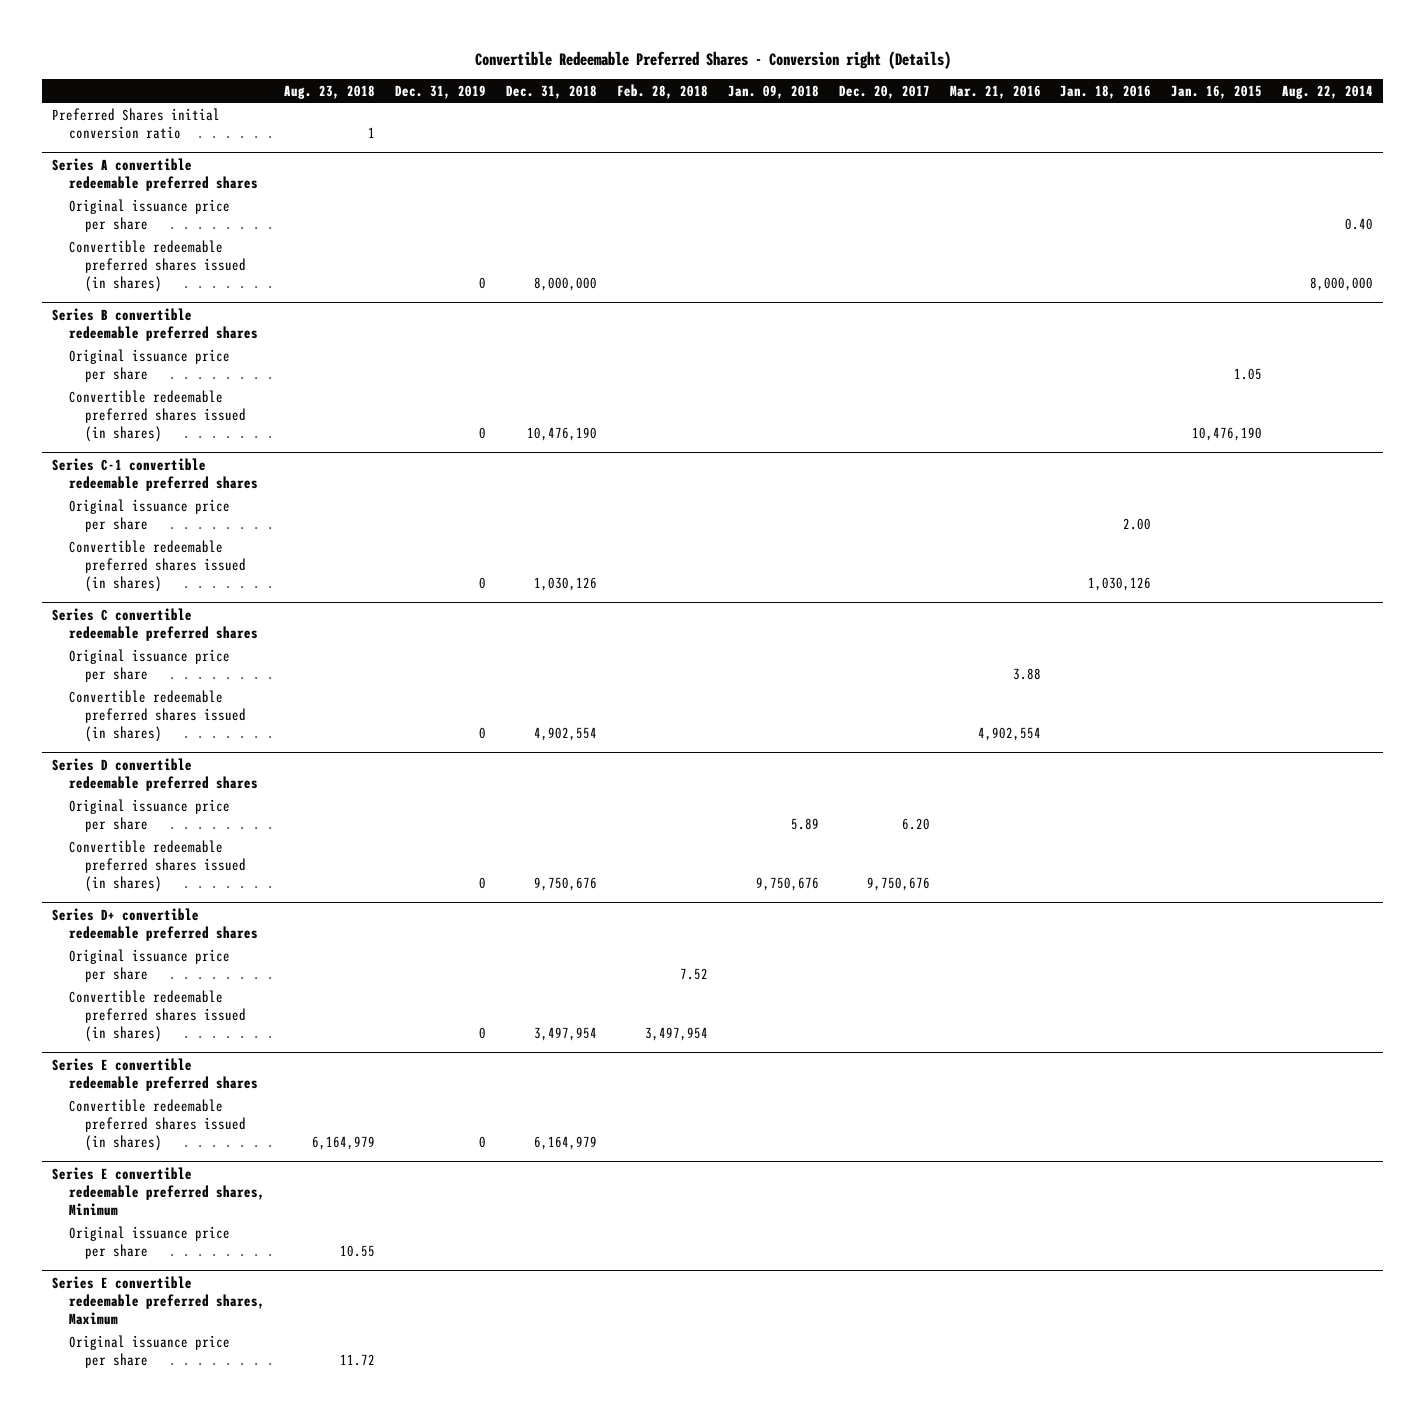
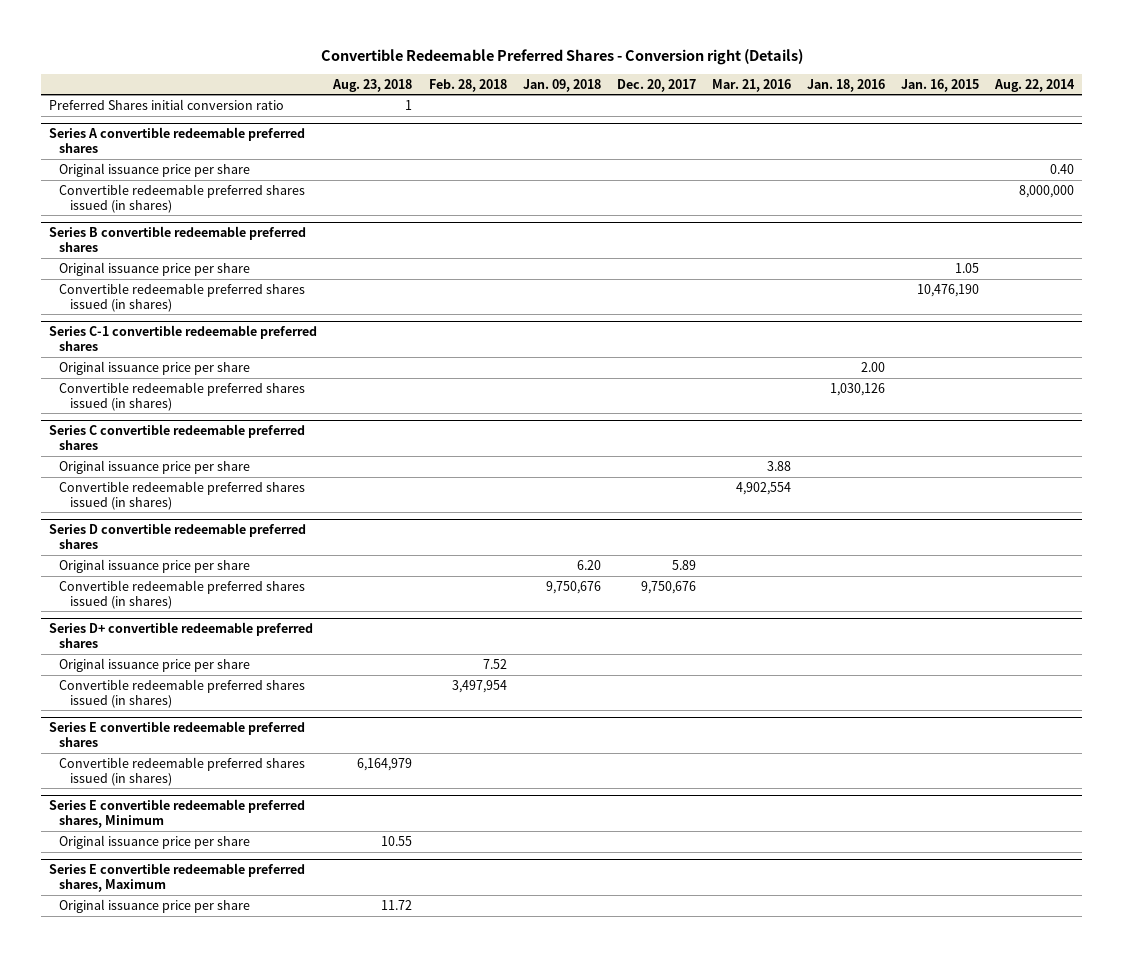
- | Aug. 23, 2018 | Dec. 31, 2019 | Dec. 31, 2018 | Feb. 28, 2018 | Jan. 09, 2018 | Dec. 20, 2017 | Mar. 21, 2016 | Jan. 18, 2016 | Jan. 16, 2015 | Aug. 22, 2014
+ | Aug. 23, 2018 | Feb. 28, 2018 | Jan. 09, 2018 | Dec. 20, 2017 | Mar. 21, 2016 | Jan. 18, 2016 | Jan. 16, 2015 | Aug. 22, 2014
@ Series D convertible redeemable preferred shares
- Original issuance price per share | | | | | 5.89 | 6.20 | | | |
+ Original issuance price per share | | | 6.20 | 5.89 | | | |

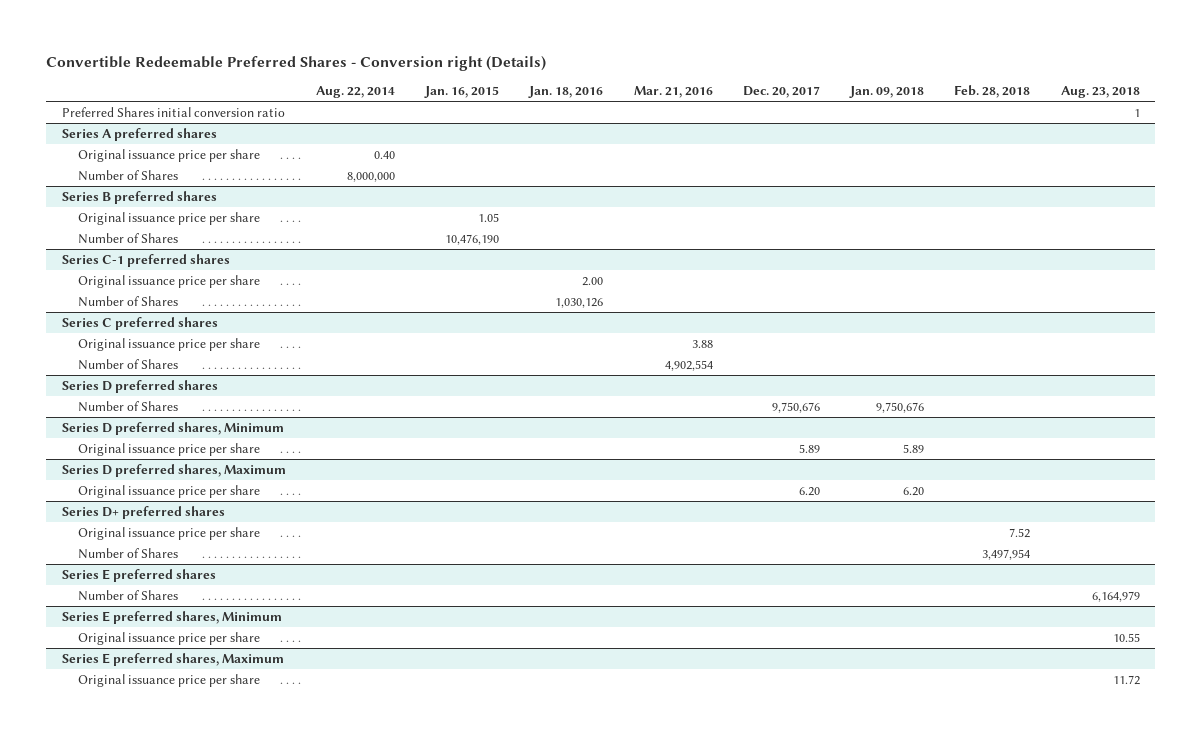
- | Aug. 23, 2018 | Feb. 28, 2018 | Jan. 09, 2018 | Dec. 20, 2017 | Mar. 21, 2016 | Jan. 18, 2016 | Jan. 16, 2015 | Aug. 22, 2014
+ | Aug. 22, 2014 | Jan. 16, 2015 | Jan. 18, 2016 | Mar. 21, 2016 | Dec. 20, 2017 | Jan. 09, 2018 | Feb. 28, 2018 | Aug. 23, 2018
- Series A convertible redeemable preferred shares
+ Series A preferred shares
- Convertible redeemable preferred shares issued (in shares) | | | | | | | | 8,000,000
- Series B convertible redeemable preferred shares
+ Number of Shares | 8,000,000 | | | | | | |
+ Series B preferred shares
- Convertible redeemable preferred shares issued (in shares) | | | | | | | 10,476,190 |
- Series C-1 convertible redeemable preferred shares
+ Number of Shares | | 10,476,190 | | | | | |
+ Series C-1 preferred shares
- Convertible redeemable preferred shares issued (in shares) | | | | | | 1,030,126 | |
- Series C convertible redeemable preferred shares
+ Number of Shares | | | 1,030,126 | | | | |
+ Series C preferred shares
- Convertible redeemable preferred shares issued (in shares) | | | | | 4,902,554 | | |
- Series D convertible redeemable preferred shares
- Original issuance price per share | | | 6.20 | 5.89 | | | |
- Convertible redeemable preferred shares issued (in shares) | | | 9,750,676 | 9,750,676 | | | |
- Series D+ convertible redeemable preferred shares
+ Number of Shares | | | | 4,902,554 | | | |
+ Series D preferred shares
+ Number of Shares | | | | | 9,750,676 | 9,750,676 | |
+ Series D preferred shares, Minimum
+ Original issuance price per share | | | | | 5.89 | 5.89 | |
+ Series D preferred shares, Maximum
+ Original issuance price per share | | | | | 6.20 | 6.20 | |
+ Series D+ preferred shares
- Convertible redeemable preferred shares issued (in shares) | | 3,497,954 | | | | | |
- Series E convertible redeemable preferred shares
- Convertible redeemable preferred shares issued (in shares) | 6,164,979 | | | | | | |
- Series E convertible redeemable preferred shares, Minimum
+ Number of Shares | | | | | | | 3,497,954 |
+ Series E preferred shares
+ Number of Shares | | | | | | | | 6,164,979
+ Series E preferred shares, Minimum
- Series E convertible redeemable preferred shares, Maximum
+ Series E preferred shares, Maximum

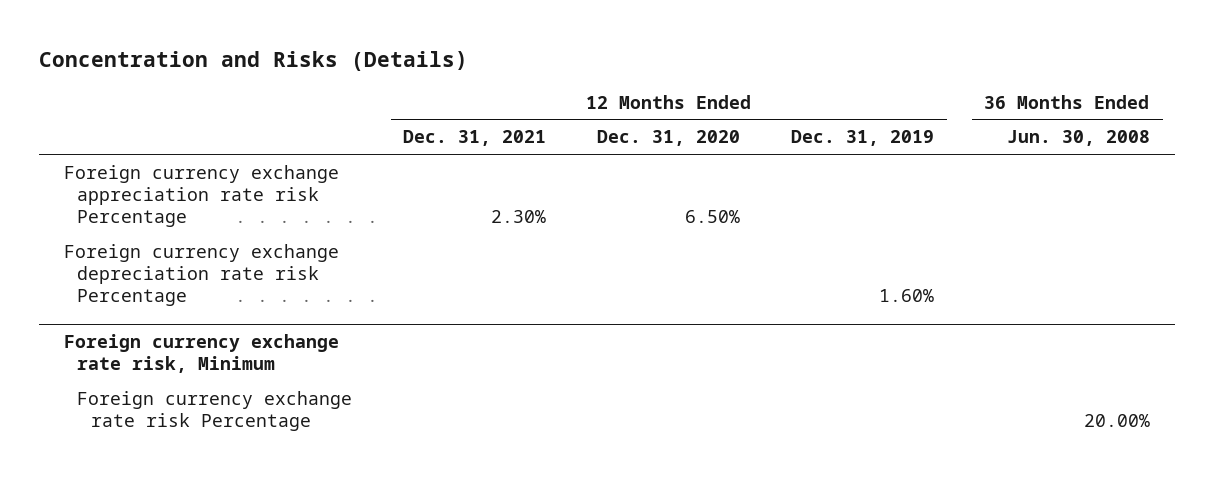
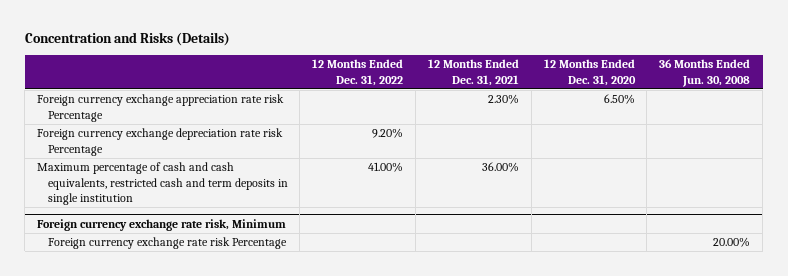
- | 12 Months Ended Dec. 31, 2021 | 12 Months Ended Dec. 31, 2020 | 12 Months Ended Dec. 31, 2019 | 36 Months Ended Jun. 30, 2008
+ | 12 Months Ended Dec. 31, 2022 | 12 Months Ended Dec. 31, 2021 | 12 Months Ended Dec. 31, 2020 | 36 Months Ended Jun. 30, 2008
+ Maximum percentage of cash and cash equivalents, restricted cash and term deposits in single institution | 41.00% | 36.00% | |

